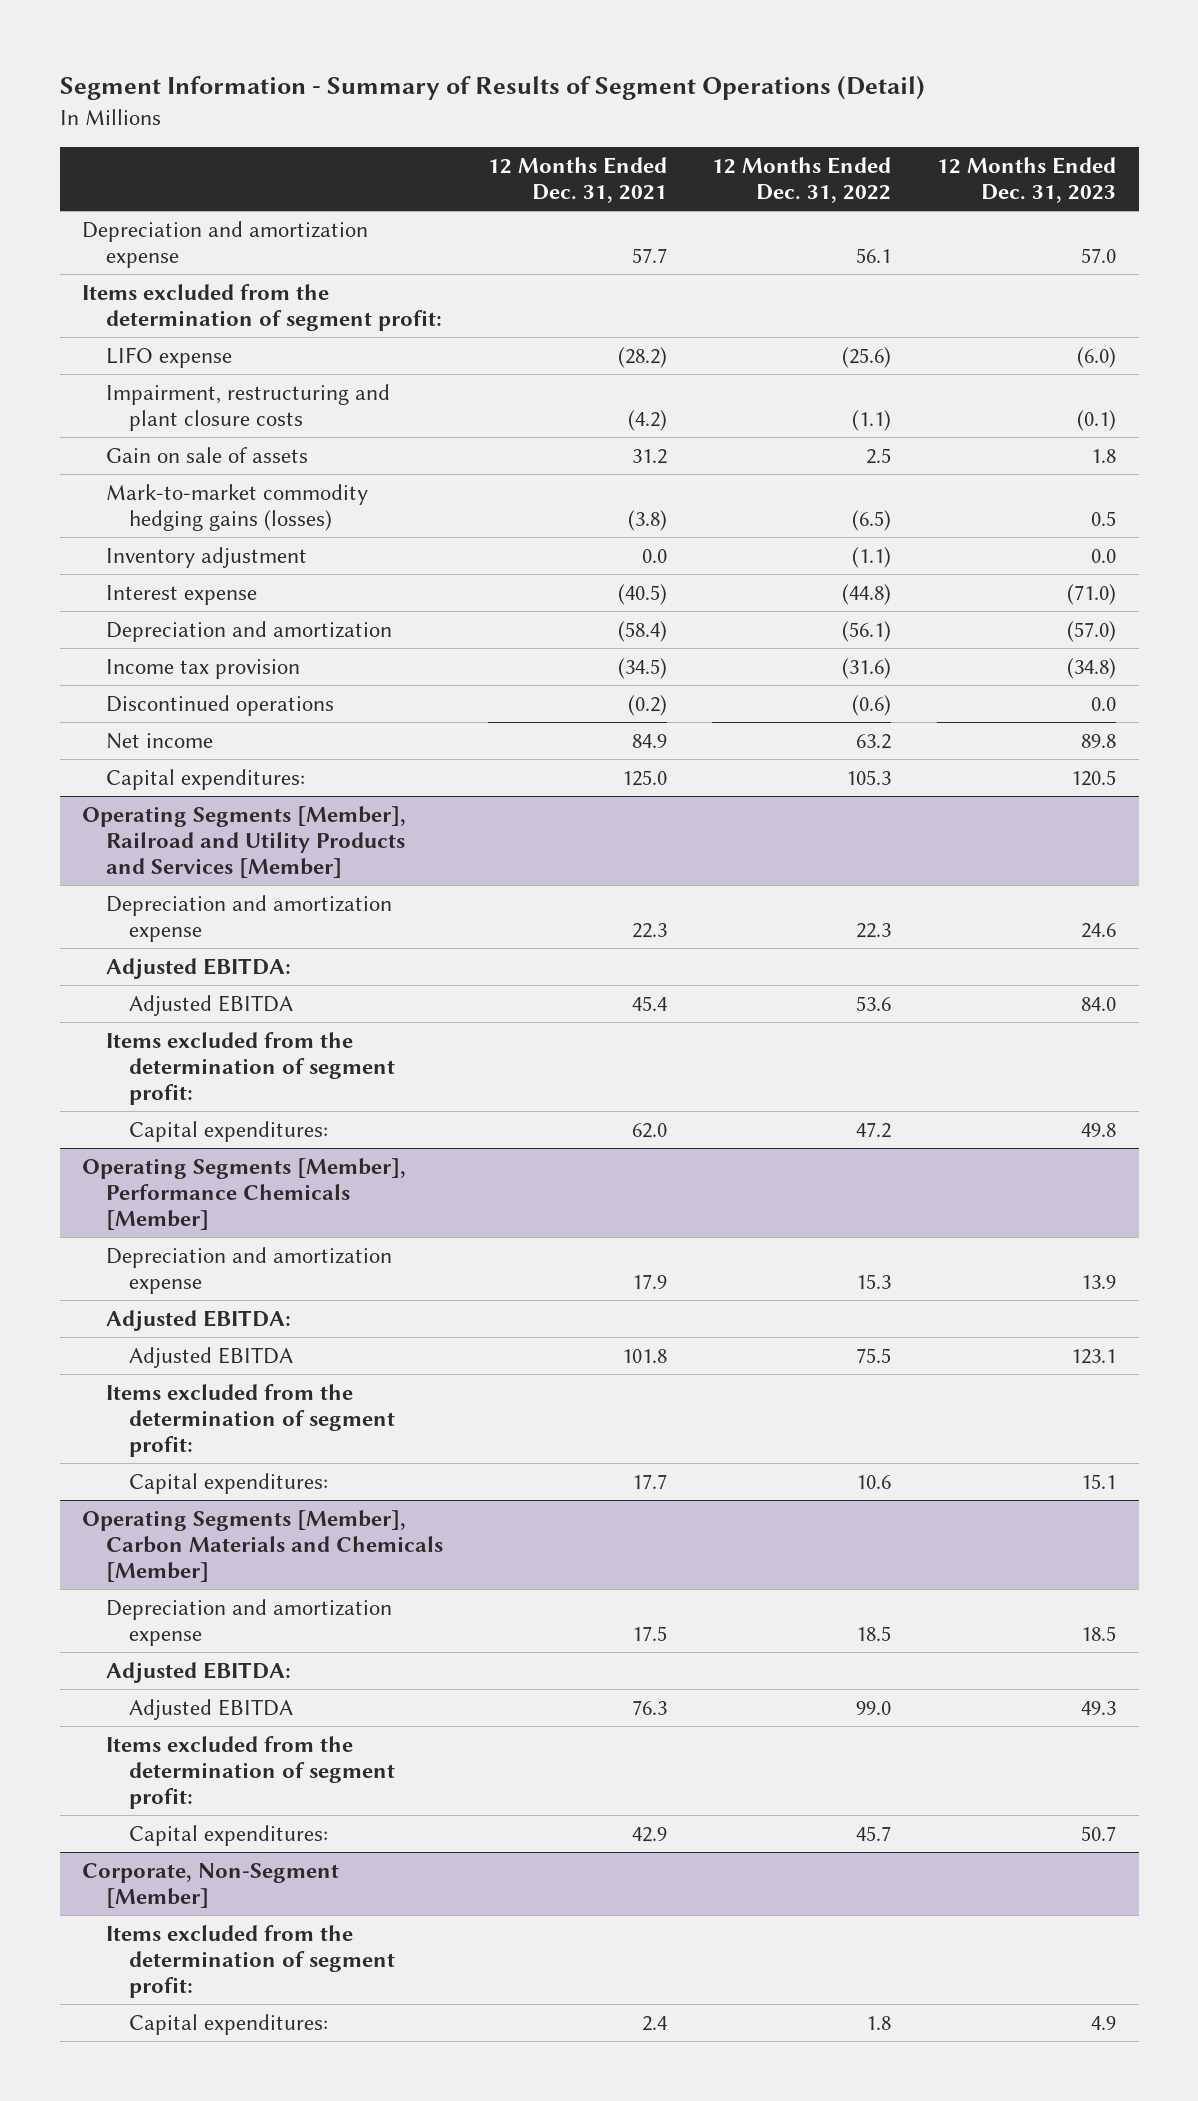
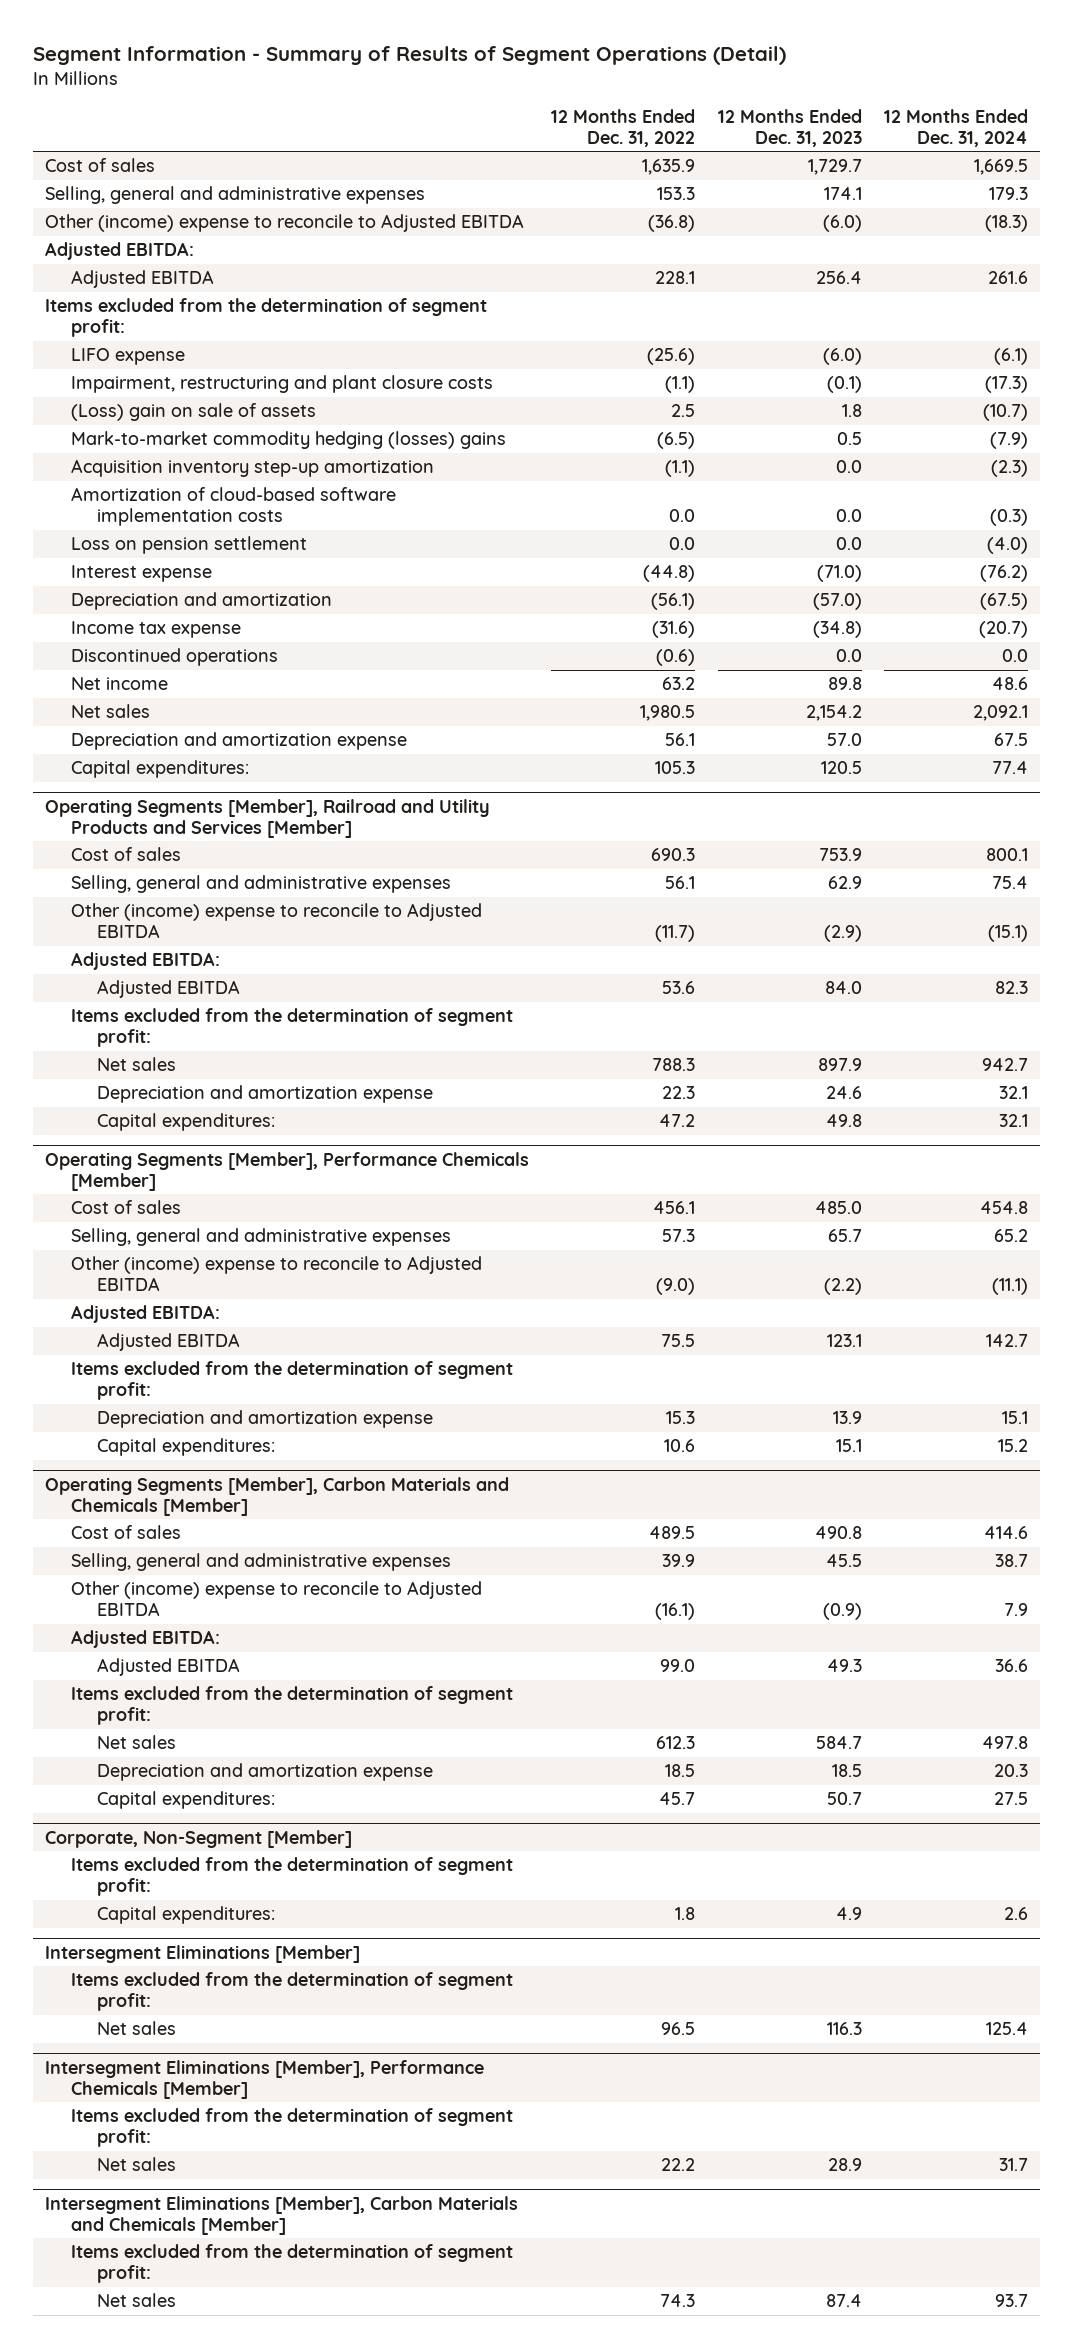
- | 12 Months Ended Dec. 31, 2021 | 12 Months Ended Dec. 31, 2022 | 12 Months Ended Dec. 31, 2023
+ | 12 Months Ended Dec. 31, 2022 | 12 Months Ended Dec. 31, 2023 | 12 Months Ended Dec. 31, 2024
+ Cost of sales | 1,635.9 | 1,729.7 | 1,669.5
+ Selling, general and administrative expenses | 153.3 | 174.1 | 179.3
+ Other (income) expense to reconcile to Adjusted EBITDA | (36.8) | (6.0) | (18.3)
+ Adjusted EBITDA:
+ Adjusted EBITDA | 228.1 | 256.4 | 261.6
- Gain on sale of assets | 31.2 | 2.5 | 1.8
- Mark-to-market commodity hedging gains (losses) | (3.8) | (6.5) | 0.5
- Inventory adjustment | 0.0 | (1.1) | 0.0
+ (Loss) gain on sale of assets | 2.5 | 1.8 | (10.7)
+ Mark-to-market commodity hedging (losses) gains | (6.5) | 0.5 | (7.9)
+ Acquisition inventory step-up amortization | (1.1) | 0.0 | (2.3)
+ Amortization of cloud-based software implementation costs | 0.0 | 0.0 | (0.3)
+ Loss on pension settlement | 0.0 | 0.0 | (4.0)
- Income tax provision | (34.5) | (31.6) | (34.8)
+ Income tax expense | (31.6) | (34.8) | (20.7)
+ Net sales | 1,980.5 | 2,154.2 | 2,092.1
moved down: Depreciation and amortization expense | 56.1 | 57.0 | 67.5
@ Operating Segments [Member], Railroad and Utility Products and Services [Member]
+ Cost of sales | 690.3 | 753.9 | 800.1
+ Selling, general and administrative expenses | 56.1 | 62.9 | 75.4
+ Other (income) expense to reconcile to Adjusted EBITDA | (11.7) | (2.9) | (15.1)
+ Net sales | 788.3 | 897.9 | 942.7
moved down: Depreciation and amortization expense | 22.3 | 24.6 | 32.1
@ Operating Segments [Member], Performance Chemicals [Member]
+ Cost of sales | 456.1 | 485.0 | 454.8
+ Selling, general and administrative expenses | 57.3 | 65.7 | 65.2
+ Other (income) expense to reconcile to Adjusted EBITDA | (9.0) | (2.2) | (11.1)
moved down: Depreciation and amortization expense | 15.3 | 13.9 | 15.1
@ Operating Segments [Member], Carbon Materials and Chemicals [Member]
+ Cost of sales | 489.5 | 490.8 | 414.6
+ Selling, general and administrative expenses | 39.9 | 45.5 | 38.7
+ Other (income) expense to reconcile to Adjusted EBITDA | (16.1) | (0.9) | 7.9
+ Net sales | 612.3 | 584.7 | 497.8
moved down: Depreciation and amortization expense | 18.5 | 18.5 | 20.3
+ Intersegment Eliminations [Member]
+ Items excluded from the determination of segment profit:
+ Net sales | 96.5 | 116.3 | 125.4
+ Intersegment Eliminations [Member], Performance Chemicals [Member]
+ Items excluded from the determination of segment profit:
+ Net sales | 22.2 | 28.9 | 31.7
+ Intersegment Eliminations [Member], Carbon Materials and Chemicals [Member]
+ Items excluded from the determination of segment profit:
+ Net sales | 74.3 | 87.4 | 93.7

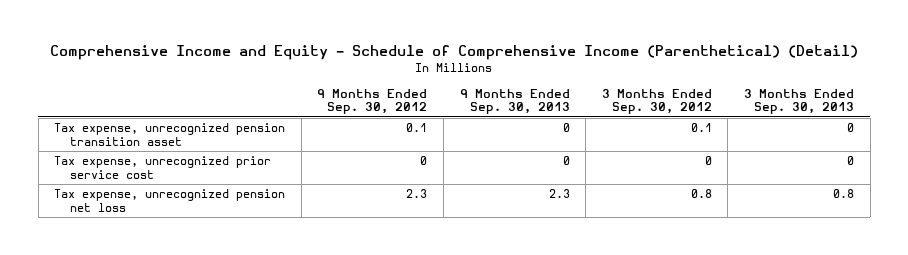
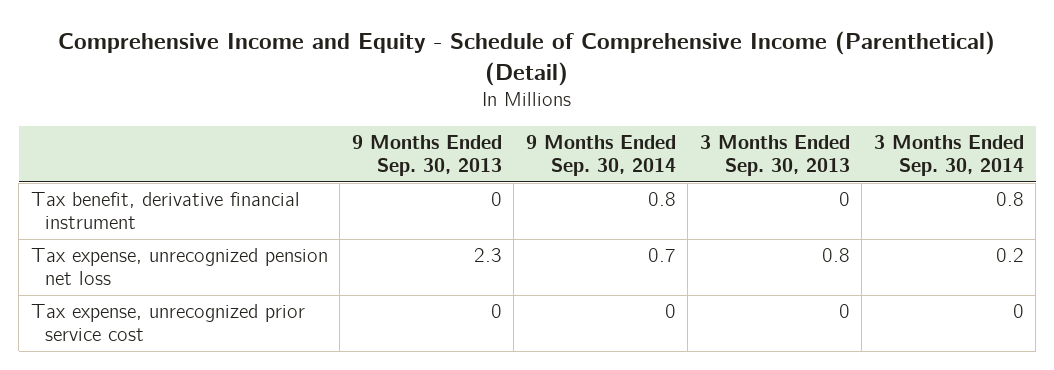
- | 9 Months Ended Sep. 30, 2012 | 9 Months Ended Sep. 30, 2013 | 3 Months Ended Sep. 30, 2012 | 3 Months Ended Sep. 30, 2013
+ | 9 Months Ended Sep. 30, 2013 | 9 Months Ended Sep. 30, 2014 | 3 Months Ended Sep. 30, 2013 | 3 Months Ended Sep. 30, 2014
- Tax expense, unrecognized pension transition asset | 0.1 | 0 | 0.1 | 0
+ Tax benefit, derivative financial instrument | 0 | 0.8 | 0 | 0.8
moved down: Tax expense, unrecognized prior service cost | 0 | 0 | 0 | 0

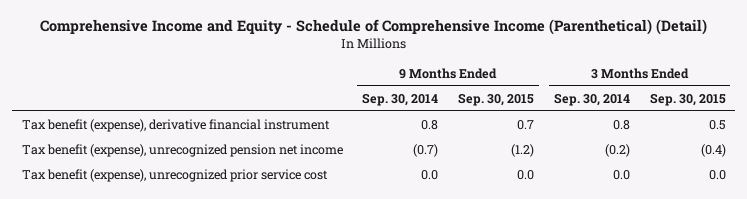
- | 9 Months Ended Sep. 30, 2013 | 9 Months Ended Sep. 30, 2014 | 3 Months Ended Sep. 30, 2013 | 3 Months Ended Sep. 30, 2014
+ | 9 Months Ended Sep. 30, 2014 | 9 Months Ended Sep. 30, 2015 | 3 Months Ended Sep. 30, 2014 | 3 Months Ended Sep. 30, 2015
- Tax benefit, derivative financial instrument | 0 | 0.8 | 0 | 0.8
- Tax expense, unrecognized pension net loss | 2.3 | 0.7 | 0.8 | 0.2
- Tax expense, unrecognized prior service cost | 0 | 0 | 0 | 0
+ Tax benefit (expense), derivative financial instrument | 0.8 | 0.7 | 0.8 | 0.5
+ Tax benefit (expense), unrecognized pension net income | (0.7) | (1.2) | (0.2) | (0.4)
+ Tax benefit (expense), unrecognized prior service cost | 0.0 | 0.0 | 0.0 | 0.0

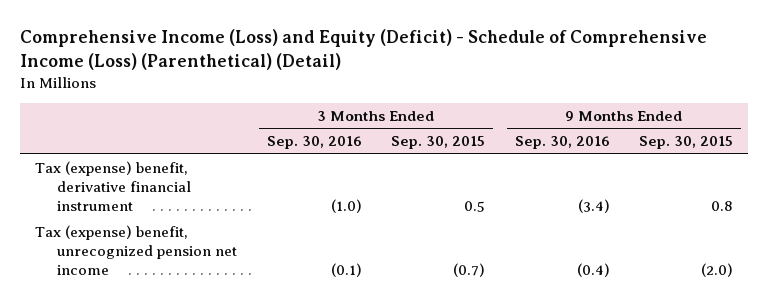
- Comprehensive Income and Equity - Schedule of Comprehensive Income (Parenthetical) (Detail)
+ Comprehensive Income (Loss) and Equity (Deficit) - Schedule of Comprehensive Income (Loss) (Parenthetical) (Detail)
- | 9 Months Ended Sep. 30, 2014 | 9 Months Ended Sep. 30, 2015 | 3 Months Ended Sep. 30, 2014 | 3 Months Ended Sep. 30, 2015
+ | 3 Months Ended Sep. 30, 2016 | 3 Months Ended Sep. 30, 2015 | 9 Months Ended Sep. 30, 2016 | 9 Months Ended Sep. 30, 2015
- Tax benefit (expense), derivative financial instrument | 0.8 | 0.7 | 0.8 | 0.5
- Tax benefit (expense), unrecognized pension net income | (0.7) | (1.2) | (0.2) | (0.4)
- Tax benefit (expense), unrecognized prior service cost | 0.0 | 0.0 | 0.0 | 0.0
+ Tax (expense) benefit, derivative financial instrument | (1.0) | 0.5 | (3.4) | 0.8
+ Tax (expense) benefit, unrecognized pension net income | (0.1) | (0.7) | (0.4) | (2.0)

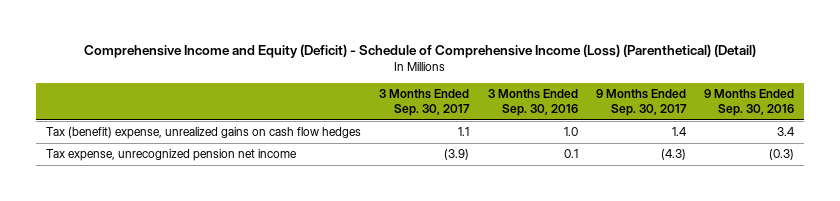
- Comprehensive Income (Loss) and Equity (Deficit) - Schedule of Comprehensive Income (Loss) (Parenthetical) (Detail)
+ Comprehensive Income and Equity (Deficit) - Schedule of Comprehensive Income (Loss) (Parenthetical) (Detail)
- | 3 Months Ended Sep. 30, 2016 | 3 Months Ended Sep. 30, 2015 | 9 Months Ended Sep. 30, 2016 | 9 Months Ended Sep. 30, 2015
+ | 3 Months Ended Sep. 30, 2017 | 3 Months Ended Sep. 30, 2016 | 9 Months Ended Sep. 30, 2017 | 9 Months Ended Sep. 30, 2016
- Tax (expense) benefit, derivative financial instrument | (1.0) | 0.5 | (3.4) | 0.8
- Tax (expense) benefit, unrecognized pension net income | (0.1) | (0.7) | (0.4) | (2.0)
+ Tax (benefit) expense, unrealized gains on cash flow hedges | 1.1 | 1.0 | 1.4 | 3.4
+ Tax expense, unrecognized pension net income | (3.9) | 0.1 | (4.3) | (0.3)

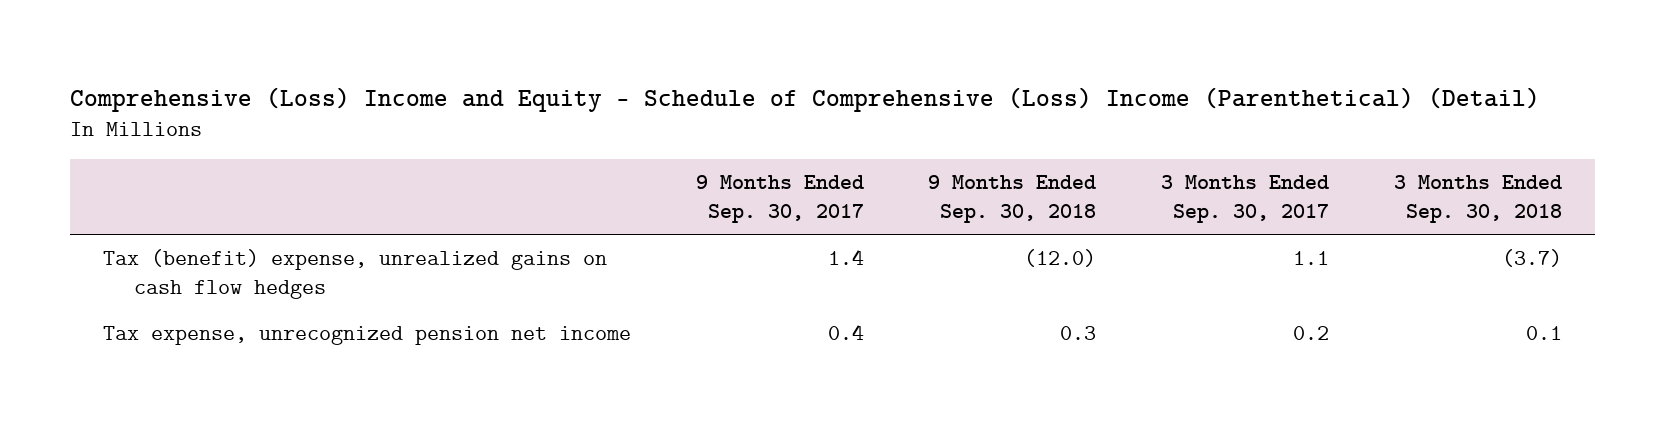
- Comprehensive Income and Equity (Deficit) - Schedule of Comprehensive Income (Loss) (Parenthetical) (Detail)
+ Comprehensive (Loss) Income and Equity - Schedule of Comprehensive (Loss) Income (Parenthetical) (Detail)
- | 3 Months Ended Sep. 30, 2017 | 3 Months Ended Sep. 30, 2016 | 9 Months Ended Sep. 30, 2017 | 9 Months Ended Sep. 30, 2016
+ | 9 Months Ended Sep. 30, 2017 | 9 Months Ended Sep. 30, 2018 | 3 Months Ended Sep. 30, 2017 | 3 Months Ended Sep. 30, 2018
- Tax expense, unrecognized pension net income | (3.9) | 0.1 | (4.3) | (0.3)
+ Tax expense, unrecognized pension net income | 0.4 | 0.3 | 0.2 | 0.1

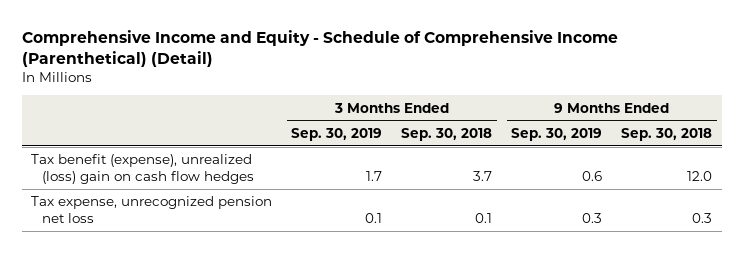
- Comprehensive (Loss) Income and Equity - Schedule of Comprehensive (Loss) Income (Parenthetical) (Detail)
+ Comprehensive Income and Equity - Schedule of Comprehensive Income (Parenthetical) (Detail)
- | 9 Months Ended Sep. 30, 2017 | 9 Months Ended Sep. 30, 2018 | 3 Months Ended Sep. 30, 2017 | 3 Months Ended Sep. 30, 2018
+ | 3 Months Ended Sep. 30, 2019 | 3 Months Ended Sep. 30, 2018 | 9 Months Ended Sep. 30, 2019 | 9 Months Ended Sep. 30, 2018
- Tax (benefit) expense, unrealized gains on cash flow hedges | 1.4 | (12.0) | 1.1 | (3.7)
- Tax expense, unrecognized pension net income | 0.4 | 0.3 | 0.2 | 0.1
+ Tax benefit (expense), unrealized (loss) gain on cash flow hedges | 1.7 | 3.7 | 0.6 | 12.0
+ Tax expense, unrecognized pension net loss | 0.1 | 0.1 | 0.3 | 0.3

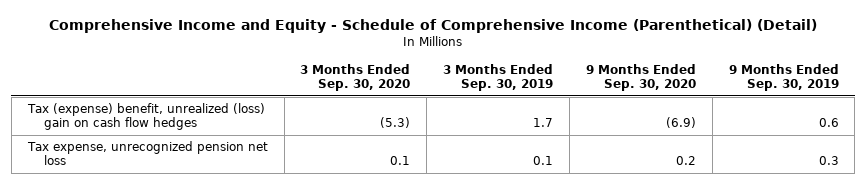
- | 3 Months Ended Sep. 30, 2019 | 3 Months Ended Sep. 30, 2018 | 9 Months Ended Sep. 30, 2019 | 9 Months Ended Sep. 30, 2018
+ | 3 Months Ended Sep. 30, 2020 | 3 Months Ended Sep. 30, 2019 | 9 Months Ended Sep. 30, 2020 | 9 Months Ended Sep. 30, 2019
- Tax benefit (expense), unrealized (loss) gain on cash flow hedges | 1.7 | 3.7 | 0.6 | 12.0
+ Tax (expense) benefit, unrealized (loss) gain on cash flow hedges | (5.3) | 1.7 | (6.9) | 0.6

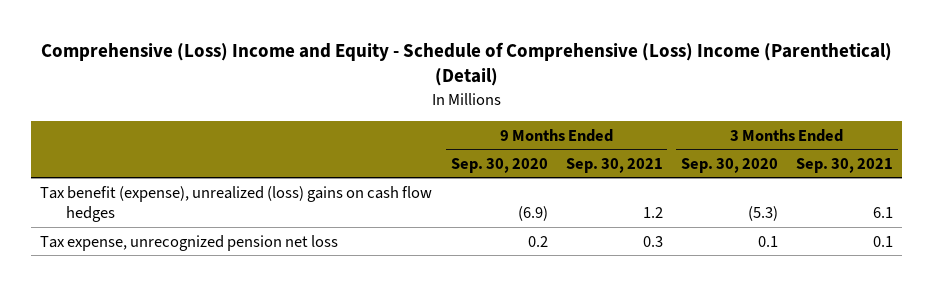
- Comprehensive Income and Equity - Schedule of Comprehensive Income (Parenthetical) (Detail)
+ Comprehensive (Loss) Income and Equity - Schedule of Comprehensive (Loss) Income (Parenthetical) (Detail)
- | 3 Months Ended Sep. 30, 2020 | 3 Months Ended Sep. 30, 2019 | 9 Months Ended Sep. 30, 2020 | 9 Months Ended Sep. 30, 2019
+ | 9 Months Ended Sep. 30, 2020 | 9 Months Ended Sep. 30, 2021 | 3 Months Ended Sep. 30, 2020 | 3 Months Ended Sep. 30, 2021
- Tax (expense) benefit, unrealized (loss) gain on cash flow hedges | (5.3) | 1.7 | (6.9) | 0.6
+ Tax benefit (expense), unrealized (loss) gains on cash flow hedges | (6.9) | 1.2 | (5.3) | 6.1

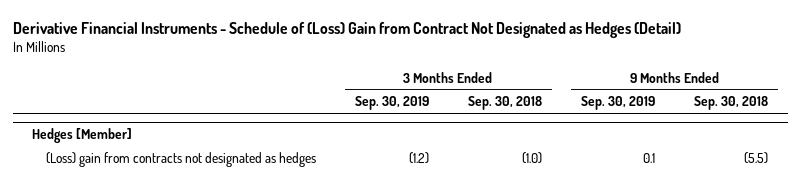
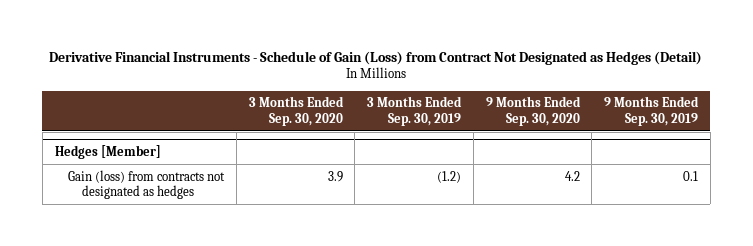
- Derivative Financial Instruments - Schedule of (Loss) Gain from Contract Not Designated as Hedges (Detail)
+ Derivative Financial Instruments - Schedule of Gain (Loss) from Contract Not Designated as Hedges (Detail)
- | 3 Months Ended Sep. 30, 2019 | 3 Months Ended Sep. 30, 2018 | 9 Months Ended Sep. 30, 2019 | 9 Months Ended Sep. 30, 2018
+ | 3 Months Ended Sep. 30, 2020 | 3 Months Ended Sep. 30, 2019 | 9 Months Ended Sep. 30, 2020 | 9 Months Ended Sep. 30, 2019
@ Hedges [Member]
- (Loss) gain from contracts not designated as hedges | (1.2) | (1.0) | 0.1 | (5.5)
+ Gain (loss) from contracts not designated as hedges | 3.9 | (1.2) | 4.2 | 0.1

